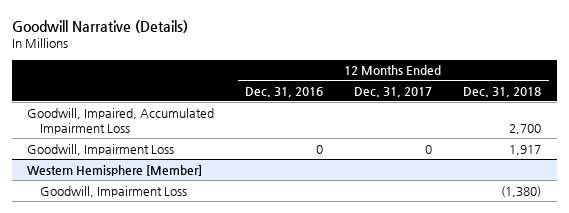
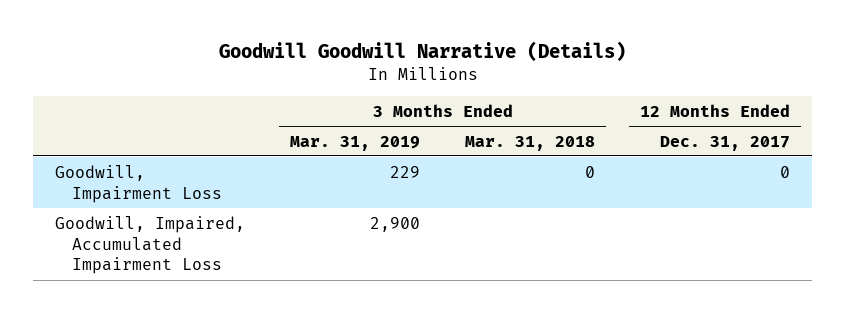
- Goodwill Narrative (Details)
+ Goodwill Goodwill Narrative (Details)
- | 12 Months Ended Dec. 31, 2016 | 12 Months Ended Dec. 31, 2017 | 12 Months Ended Dec. 31, 2018
+ | 3 Months Ended Mar. 31, 2019 | 3 Months Ended Mar. 31, 2018 | 12 Months Ended Dec. 31, 2017
- Western Hemisphere [Member]
- Goodwill, Impairment Loss | | | (1,380)
moved down: Goodwill, Impaired, Accumulated Impairment Loss | 2,900 | |

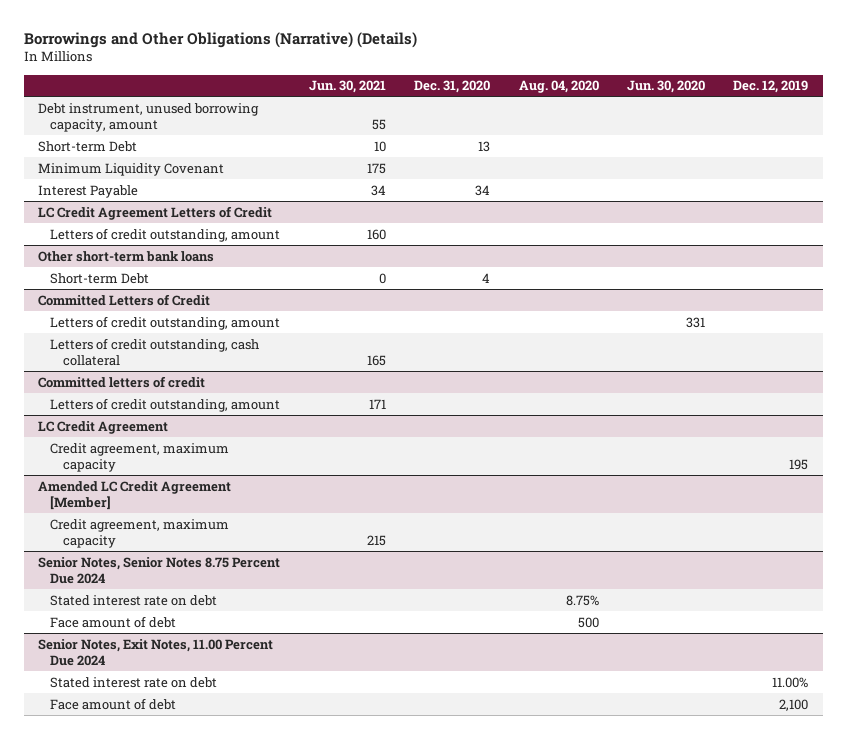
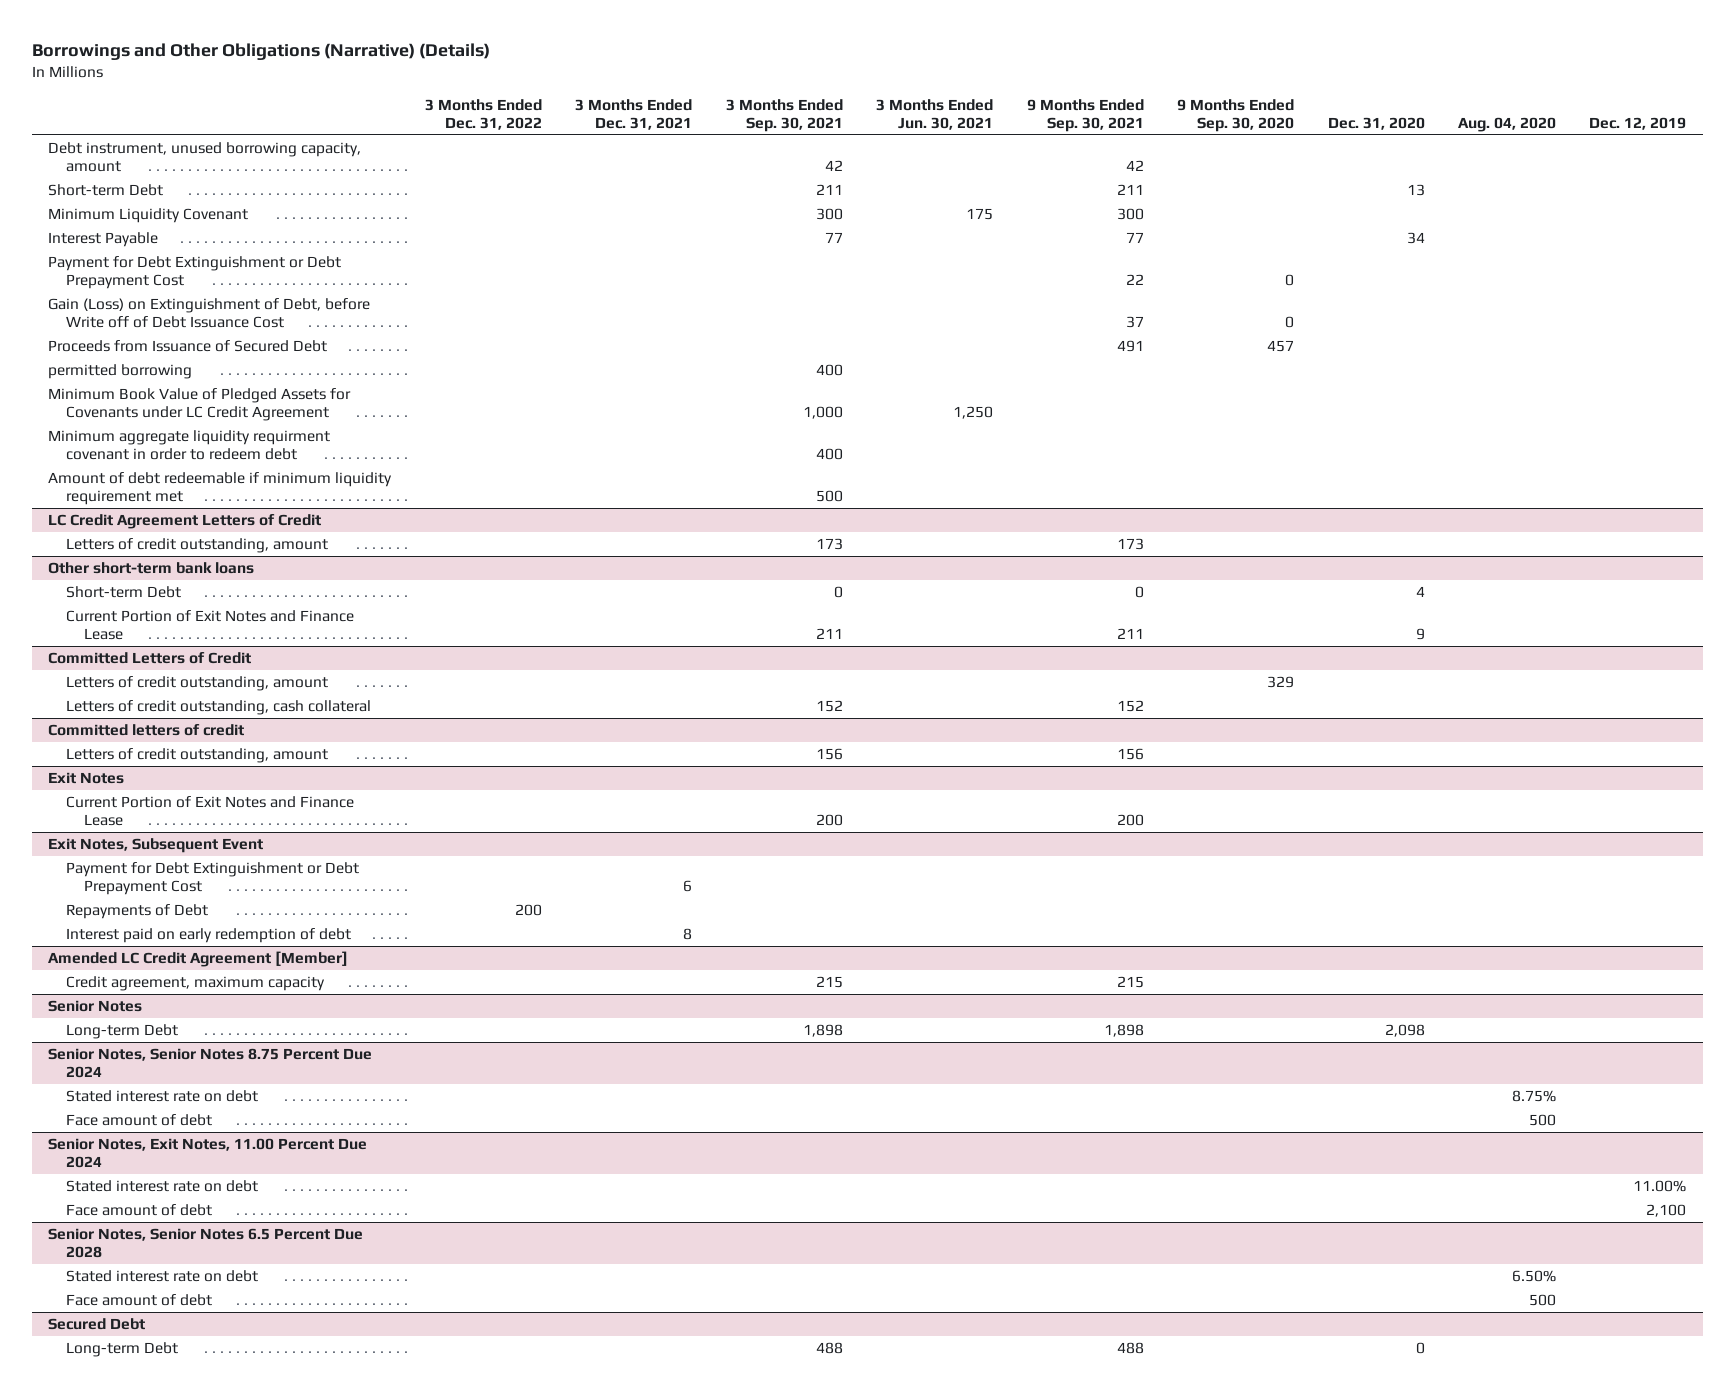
- | Jun. 30, 2021 | Dec. 31, 2020 | Aug. 04, 2020 | Jun. 30, 2020 | Dec. 12, 2019
+ | 3 Months Ended Dec. 31, 2022 | 3 Months Ended Dec. 31, 2021 | 3 Months Ended Sep. 30, 2021 | 3 Months Ended Jun. 30, 2021 | 9 Months Ended Sep. 30, 2021 | 9 Months Ended Sep. 30, 2020 | Dec. 31, 2020 | Aug. 04, 2020 | Dec. 12, 2019
+ Payment for Debt Extinguishment or Debt Prepayment Cost | | | | | 22 | 0 | | |
+ Gain (Loss) on Extinguishment of Debt, before Write off of Debt Issuance Cost | | | | | 37 | 0 | | |
+ Proceeds from Issuance of Secured Debt | | | | | 491 | 457 | | |
+ permitted borrowing | | | 400 | | | | | |
+ Minimum Book Value of Pledged Assets for Covenants under LC Credit Agreement | | | 1,000 | 1,250 | | | | |
+ Minimum aggregate liquidity requirment covenant in order to redeem debt | | | 400 | | | | | |
+ Amount of debt redeemable if minimum liquidity requirement met | | | 500 | | | | | |
@ Other short-term bank loans
+ Current Portion of Exit Notes and Finance Lease | | | 211 | | 211 | | 9 | |
- LC Credit Agreement
- Credit agreement, maximum capacity | | | | | 195
+ Exit Notes
+ Current Portion of Exit Notes and Finance Lease | | | 200 | | 200 | | | |
+ Exit Notes, Subsequent Event
+ Payment for Debt Extinguishment or Debt Prepayment Cost | | 6 | | | | | | |
+ Repayments of Debt | 200 | | | | | | | |
+ Interest paid on early redemption of debt | | 8 | | | | | | |
+ Senior Notes
+ Long-term Debt | | | 1,898 | | 1,898 | | 2,098 | |
+ Senior Notes, Senior Notes 6.5 Percent Due 2028
+ Stated interest rate on debt | | | | | | | | 6.50% |
+ Face amount of debt | | | | | | | | 500 |
+ Secured Debt
+ Long-term Debt | | | 488 | | 488 | | 0 | |

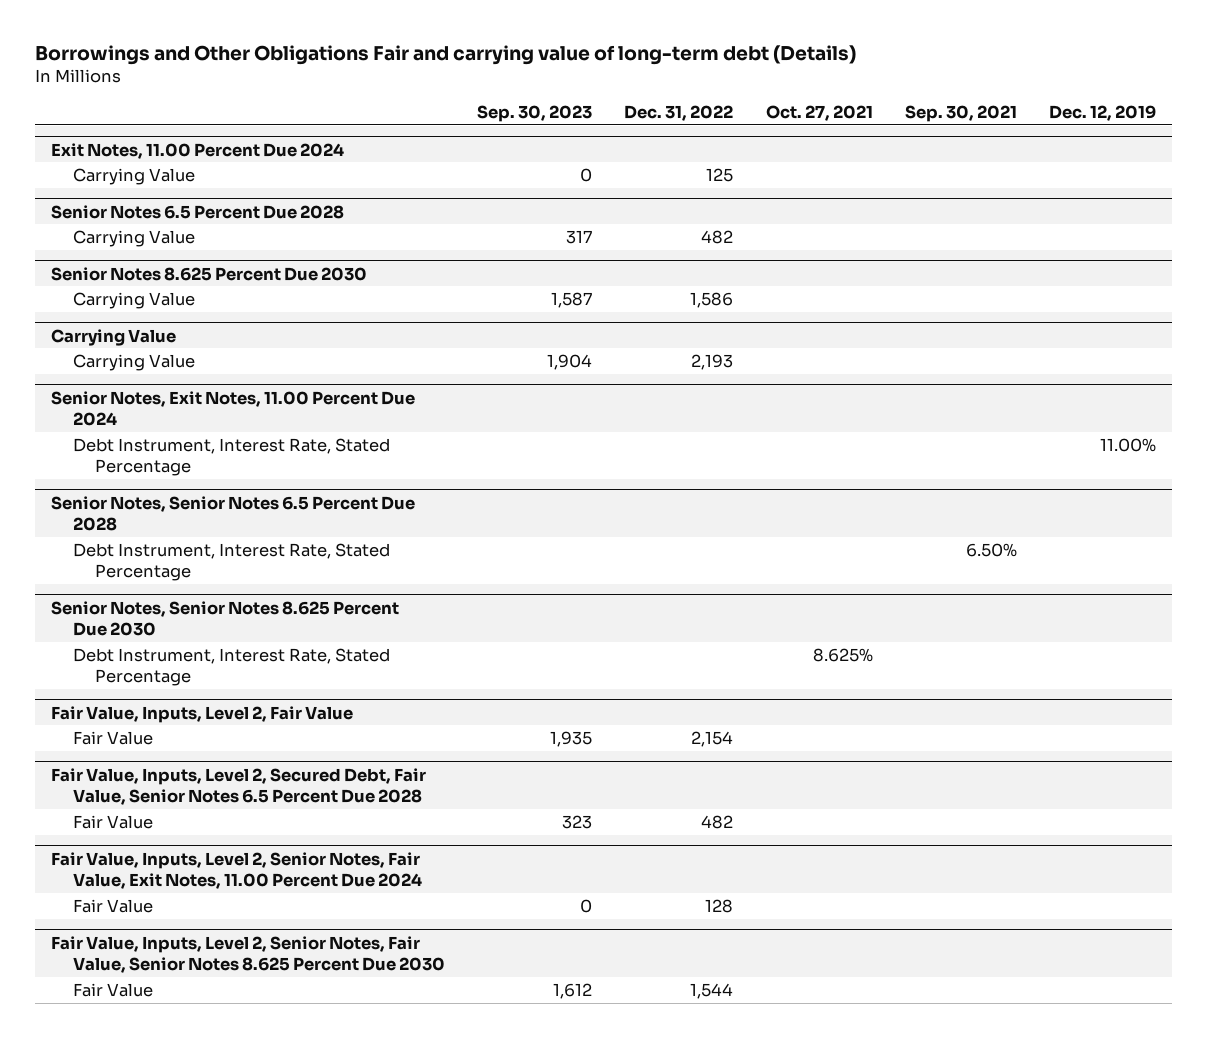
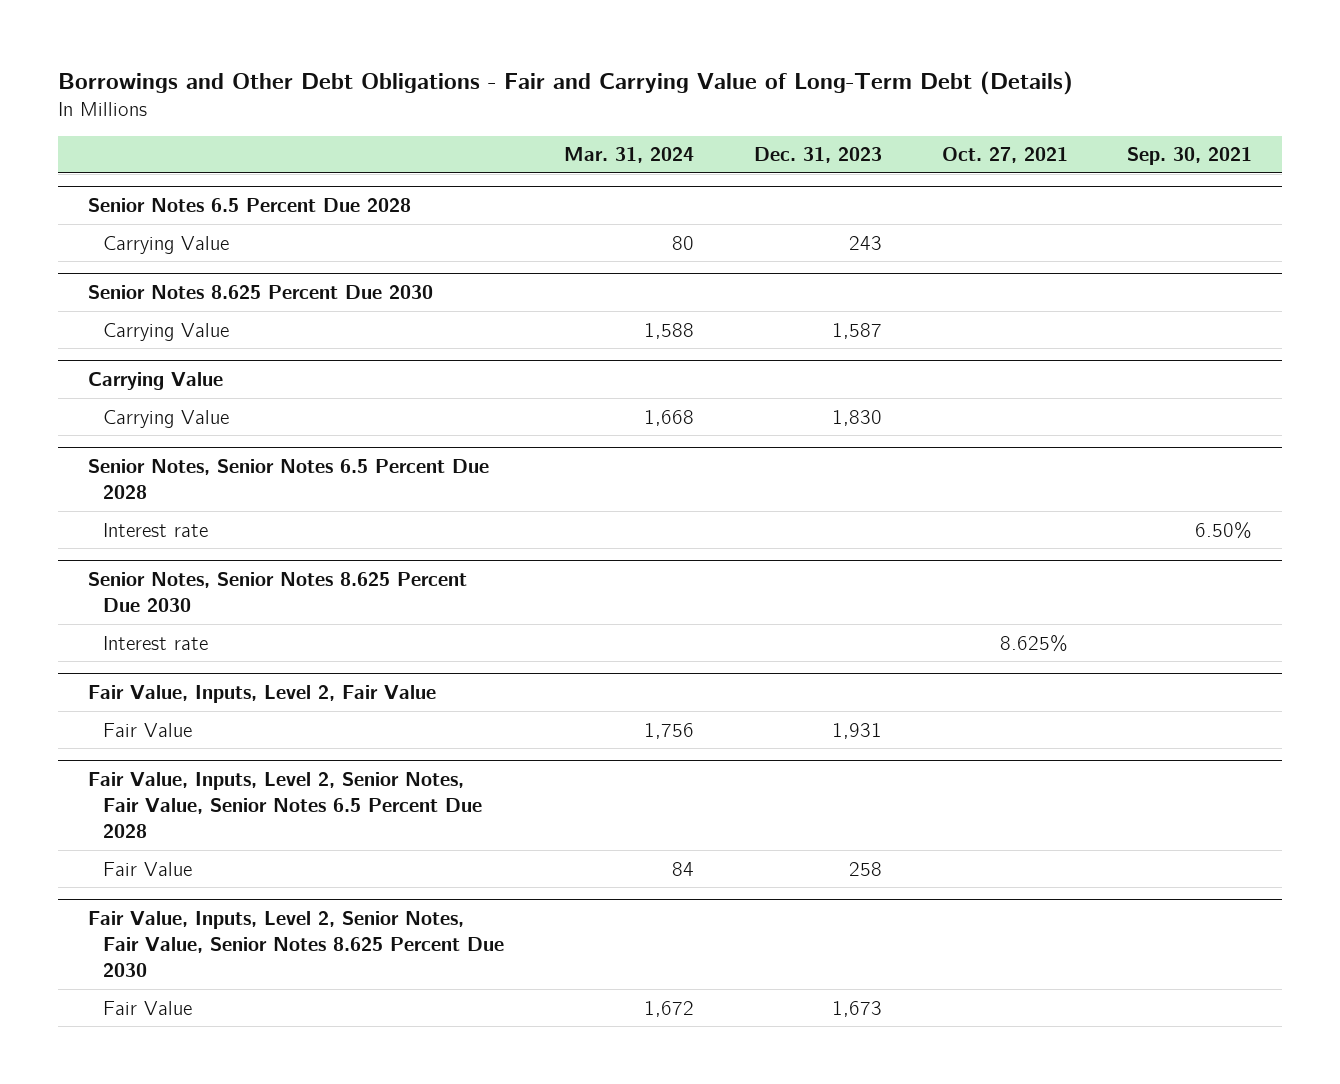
- Borrowings and Other Obligations Fair and carrying value of long-term debt (Details)
+ Borrowings and Other Debt Obligations - Fair and Carrying Value of Long-Term Debt (Details)
- | Sep. 30, 2023 | Dec. 31, 2022 | Oct. 27, 2021 | Sep. 30, 2021 | Dec. 12, 2019
+ | Mar. 31, 2024 | Dec. 31, 2023 | Oct. 27, 2021 | Sep. 30, 2021
- Exit Notes, 11.00 Percent Due 2024
- Carrying Value | 0 | 125 | | |
- Senior Notes, Exit Notes, 11.00 Percent Due 2024
- Debt Instrument, Interest Rate, Stated Percentage | | | | | 11.00%
@ Senior Notes, Senior Notes 6.5 Percent Due 2028
- Debt Instrument, Interest Rate, Stated Percentage | | | | 6.50% |
+ Interest rate | | | | 6.50%
@ Senior Notes, Senior Notes 8.625 Percent Due 2030
- Debt Instrument, Interest Rate, Stated Percentage | | | 8.625% | |
+ Interest rate | | | 8.625% |
- Fair Value, Inputs, Level 2, Secured Debt, Fair Value, Senior Notes 6.5 Percent Due 2028
+ Fair Value, Inputs, Level 2, Senior Notes, Fair Value, Senior Notes 6.5 Percent Due 2028
- Fair Value, Inputs, Level 2, Senior Notes, Fair Value, Exit Notes, 11.00 Percent Due 2024
- Fair Value | 0 | 128 | | |

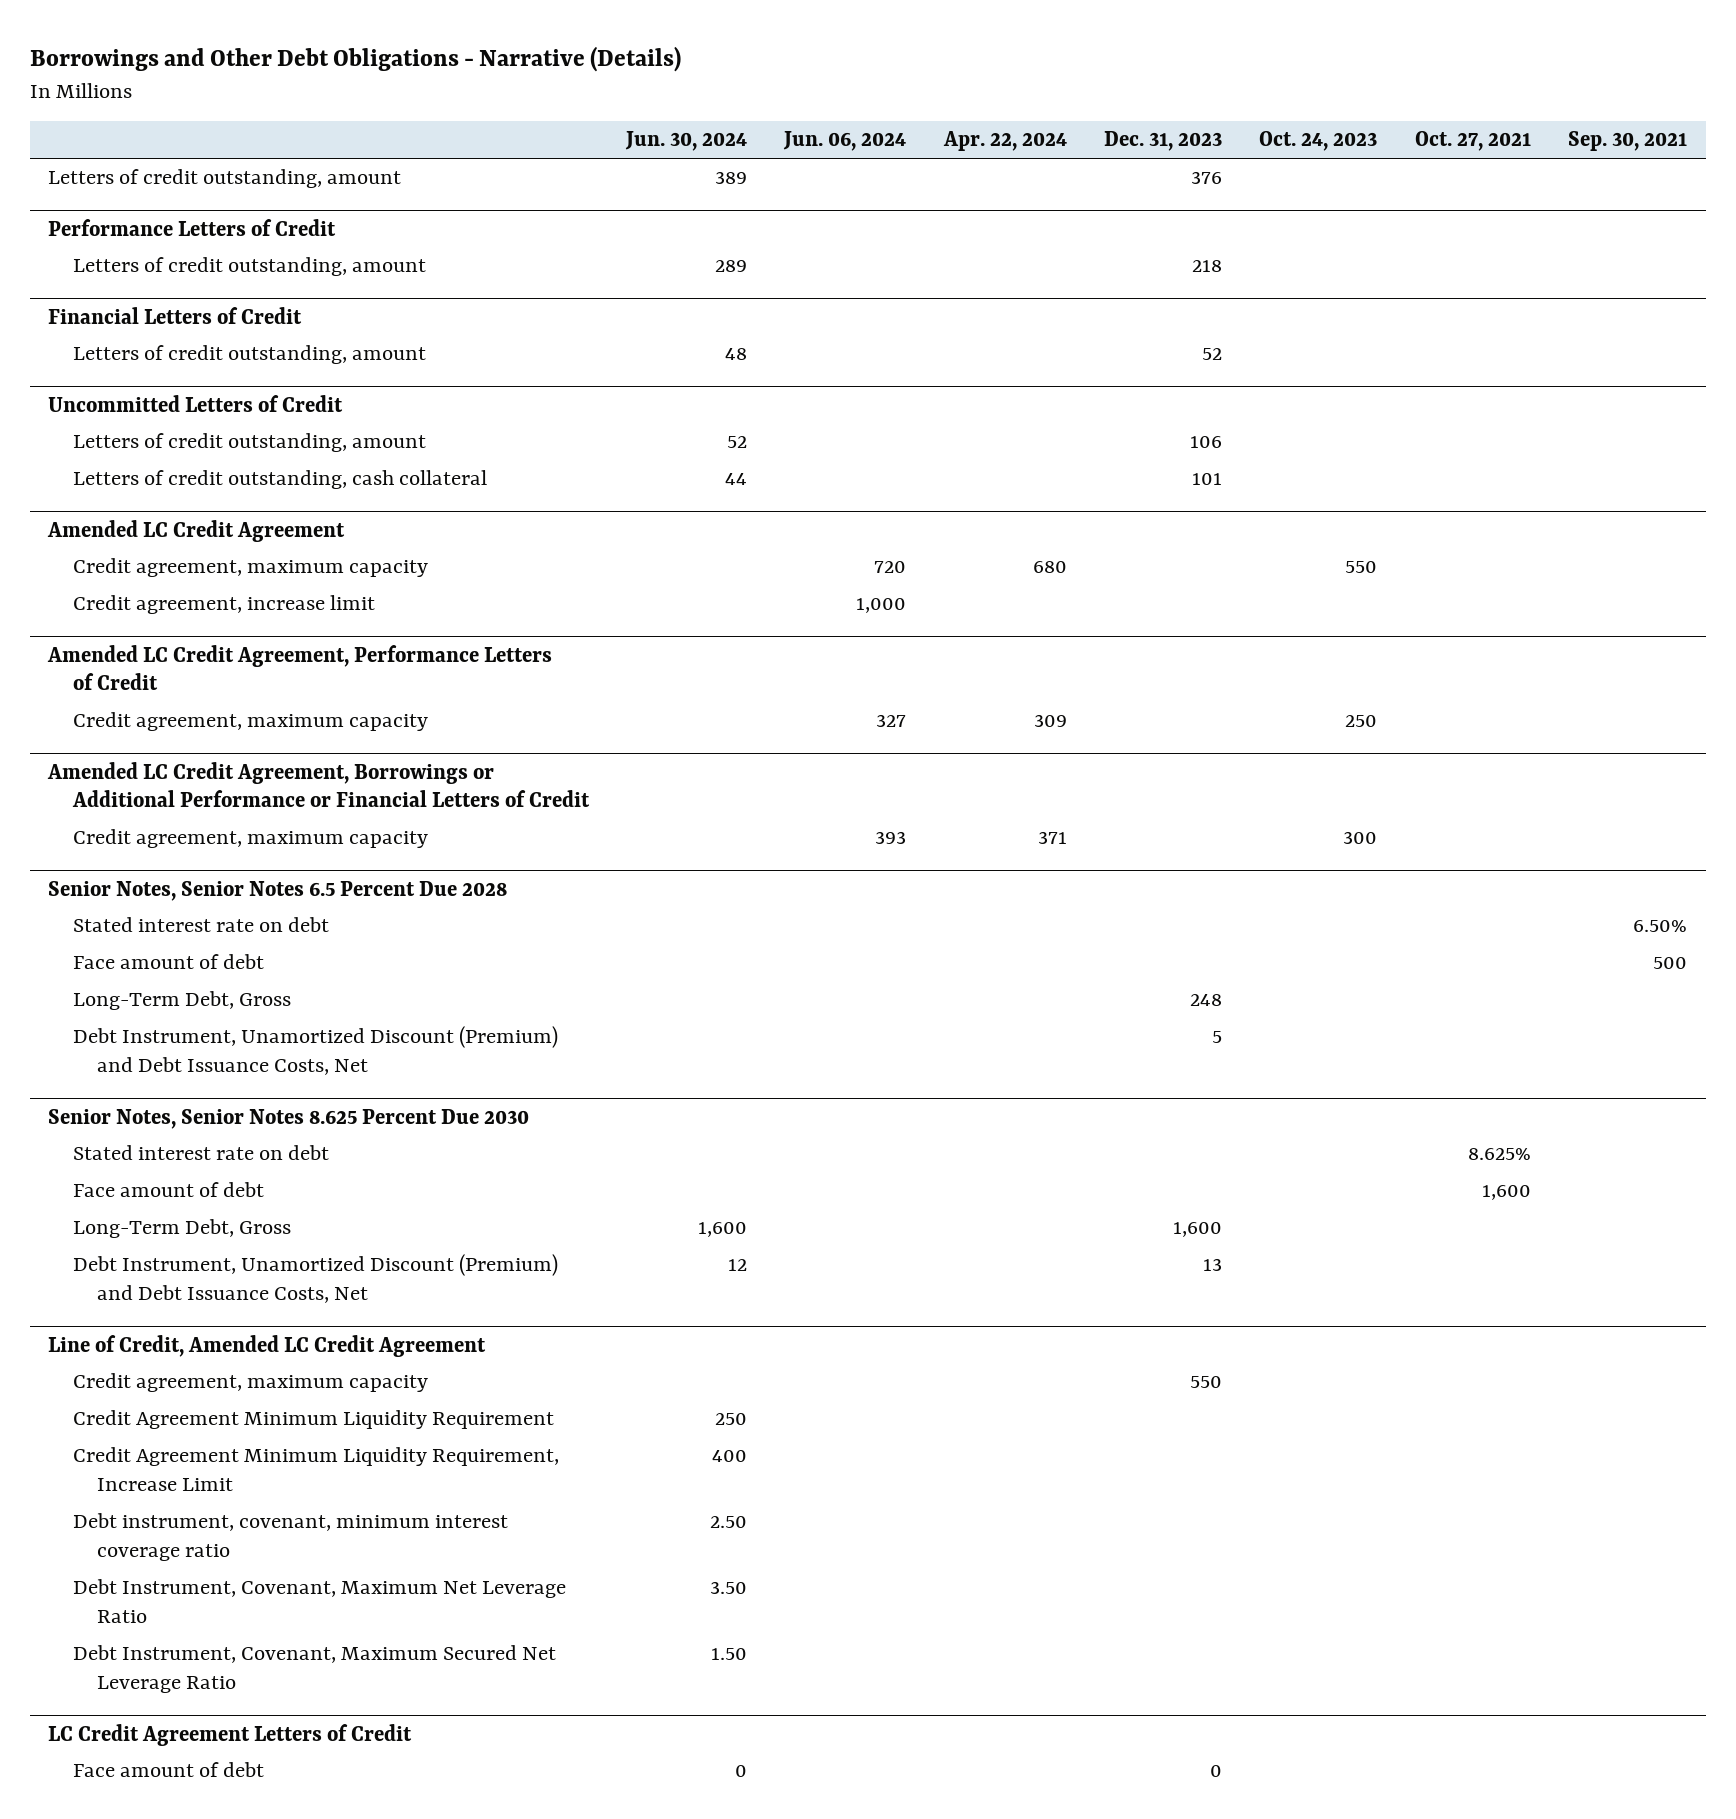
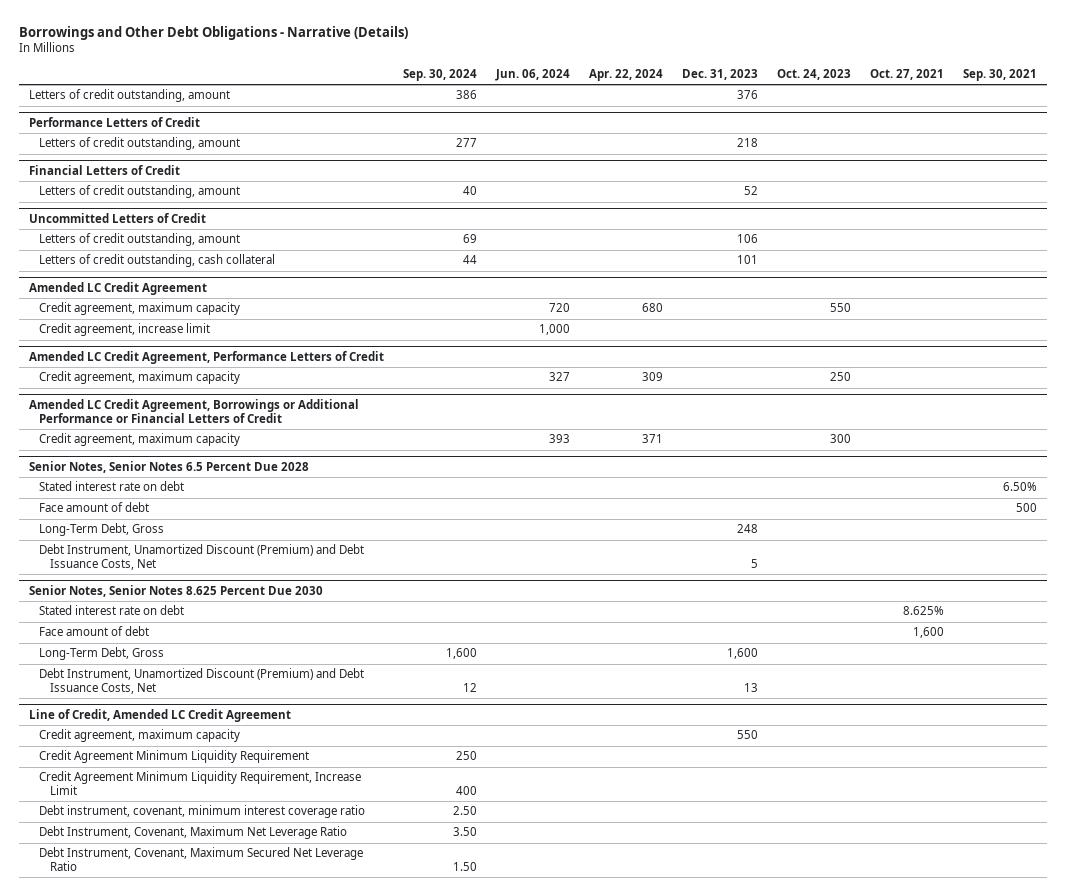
- | Jun. 30, 2024 | Jun. 06, 2024 | Apr. 22, 2024 | Dec. 31, 2023 | Oct. 24, 2023 | Oct. 27, 2021 | Sep. 30, 2021
+ | Sep. 30, 2024 | Jun. 06, 2024 | Apr. 22, 2024 | Dec. 31, 2023 | Oct. 24, 2023 | Oct. 27, 2021 | Sep. 30, 2021
- LC Credit Agreement Letters of Credit
- Face amount of debt | 0 | | | 0 | | |

